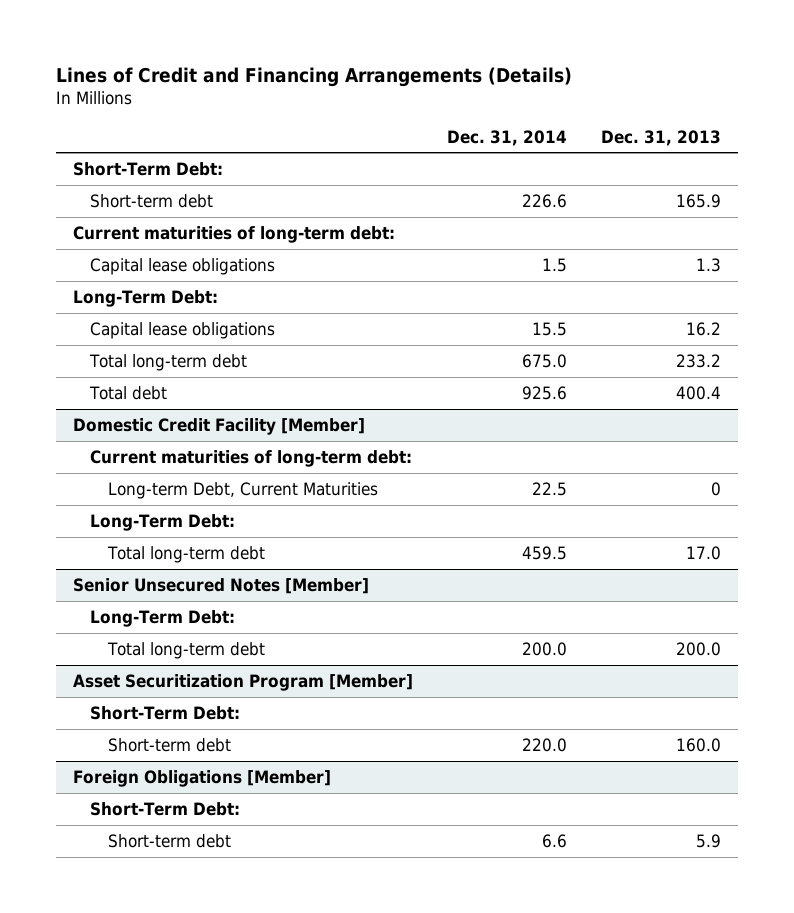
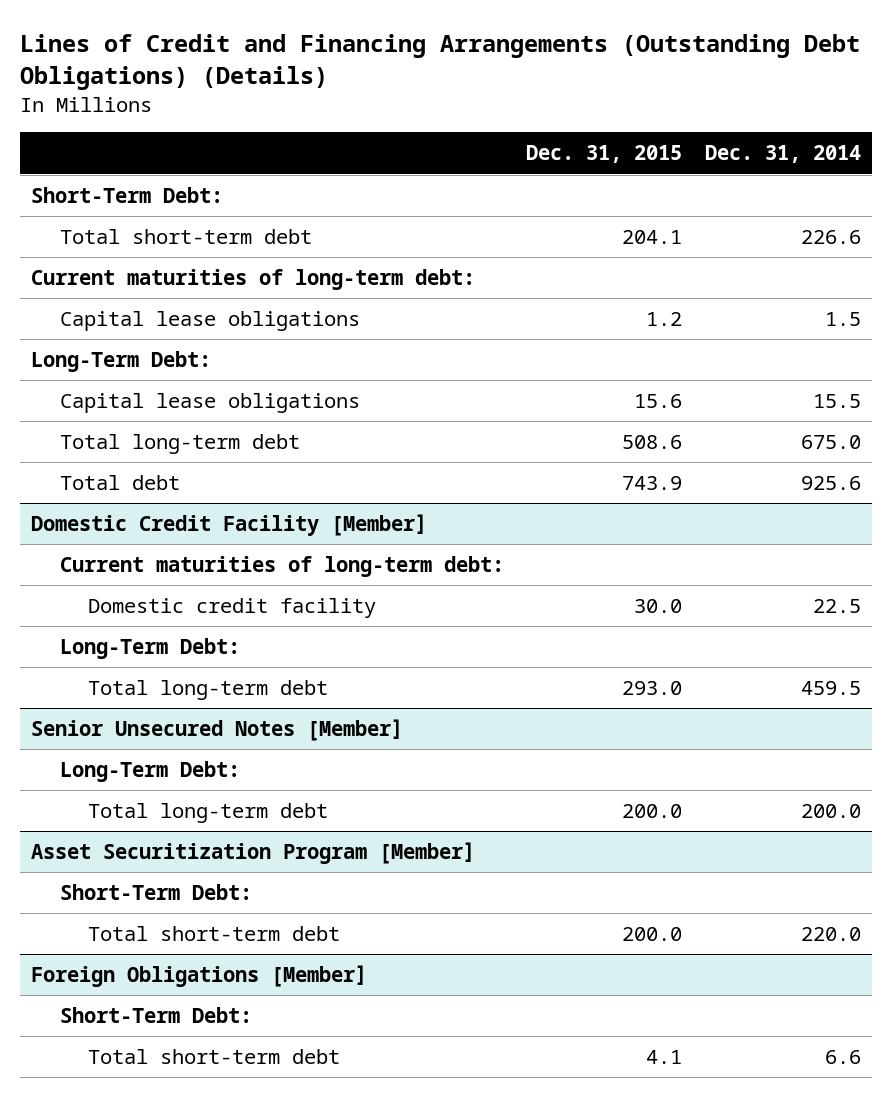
- Lines of Credit and Financing Arrangements (Details)
+ Lines of Credit and Financing Arrangements (Outstanding Debt Obligations) (Details)
- | Dec. 31, 2014 | Dec. 31, 2013
+ | Dec. 31, 2015 | Dec. 31, 2014
- Short-term debt | 226.6 | 165.9
+ Total short-term debt | 204.1 | 226.6
@ Domestic Credit Facility [Member]
- Long-term Debt, Current Maturities | 22.5 | 0
+ Domestic credit facility | 30.0 | 22.5
@ Asset Securitization Program [Member]
- Short-term debt | 220.0 | 160.0
+ Total short-term debt | 200.0 | 220.0
@ Foreign Obligations [Member]
- Short-term debt | 6.6 | 5.9
+ Total short-term debt | 4.1 | 6.6

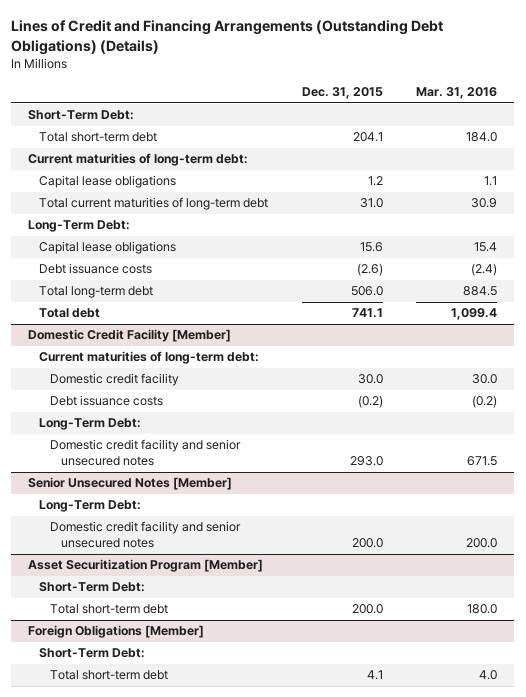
- | Dec. 31, 2015 | Dec. 31, 2014
+ | Dec. 31, 2015 | Mar. 31, 2016
+ Total current maturities of long-term debt | 31.0 | 30.9
- Total long-term debt | 508.6 | 675.0
- Total debt | 743.9 | 925.6
+ Debt issuance costs | (2.6) | (2.4)
+ Total long-term debt | 506.0 | 884.5
+ Total debt | 741.1 | 1,099.4
@ Domestic Credit Facility [Member]
+ Debt issuance costs | (0.2) | (0.2)
- Total long-term debt | 293.0 | 459.5
+ Domestic credit facility and senior unsecured notes | 293.0 | 671.5
@ Senior Unsecured Notes [Member]
- Total long-term debt | 200.0 | 200.0
+ Domestic credit facility and senior unsecured notes | 200.0 | 200.0

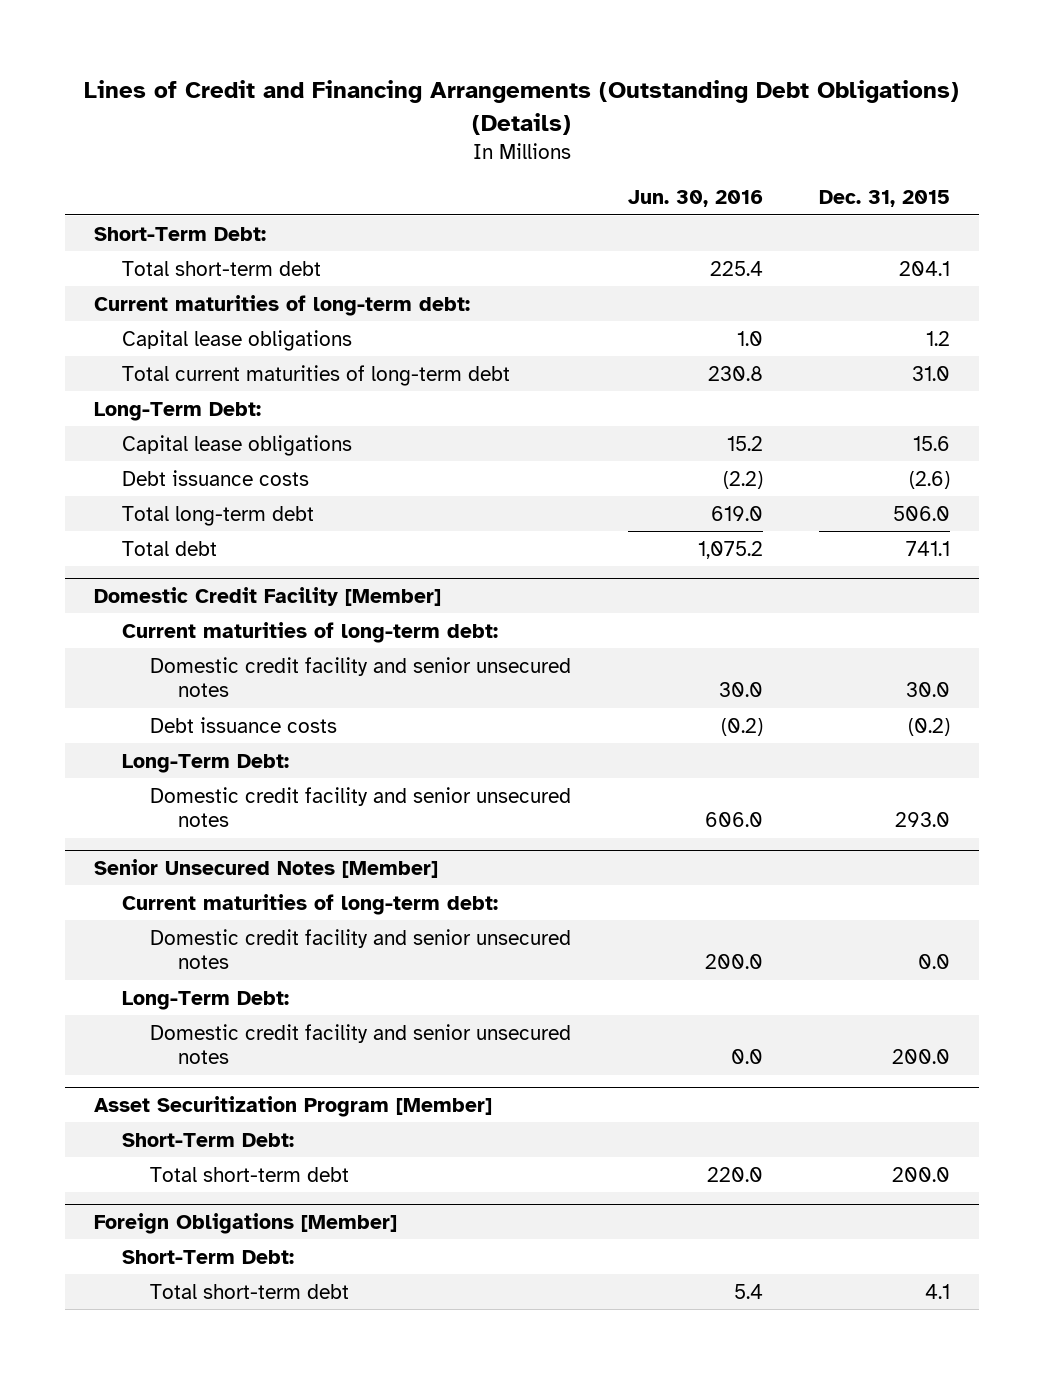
- | Dec. 31, 2015 | Mar. 31, 2016
+ | Jun. 30, 2016 | Dec. 31, 2015
@ Domestic Credit Facility [Member]
- Domestic credit facility | 30.0 | 30.0
+ Domestic credit facility and senior unsecured notes | 30.0 | 30.0
@ Senior Unsecured Notes [Member]
+ Current maturities of long-term debt:
+ Domestic credit facility and senior unsecured notes | 200.0 | 0.0

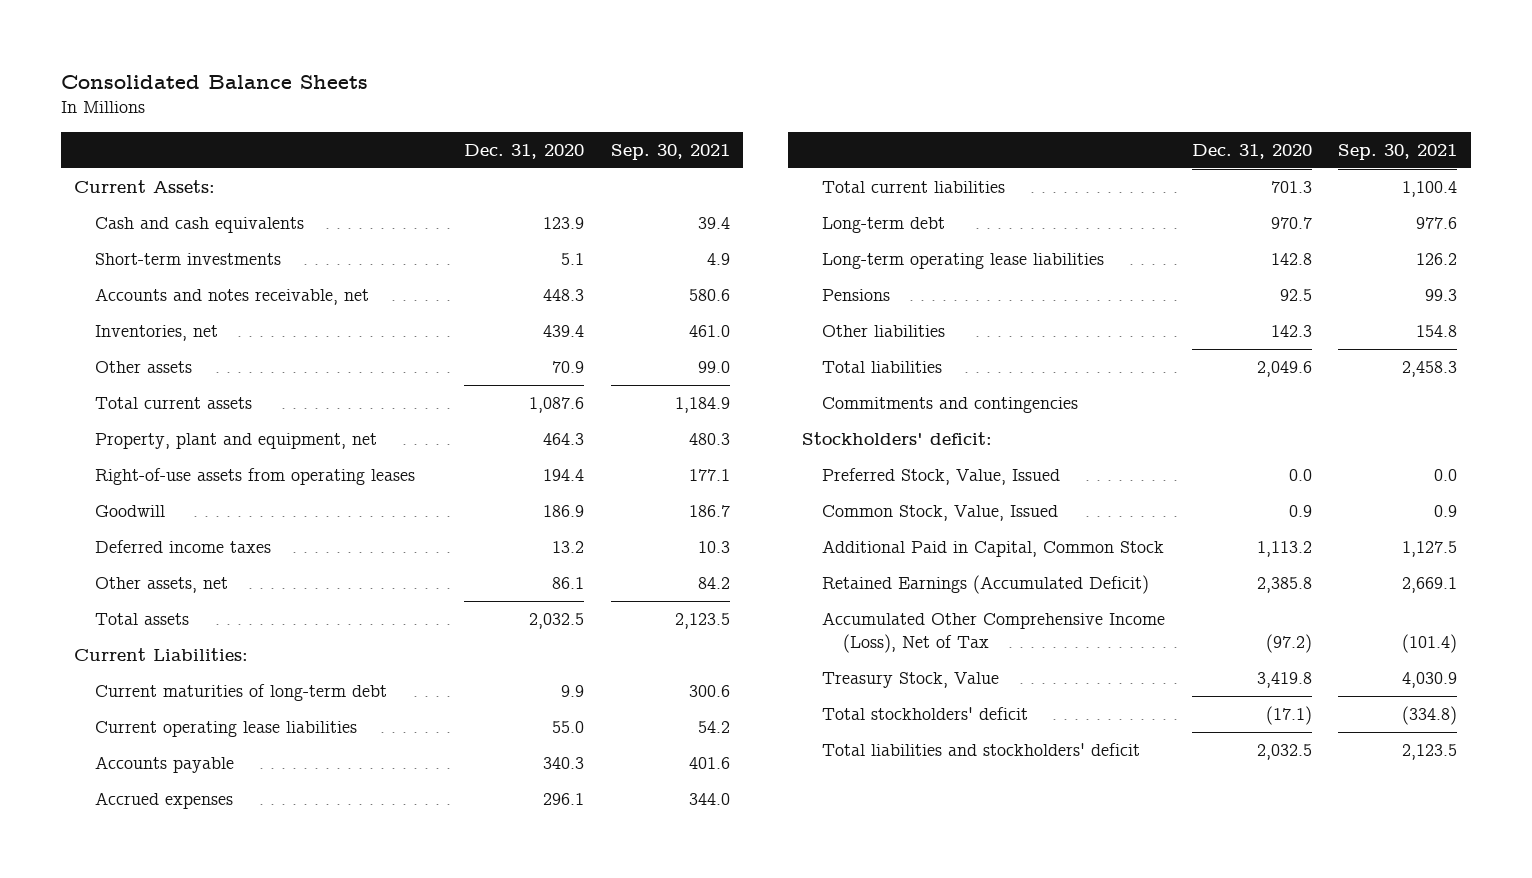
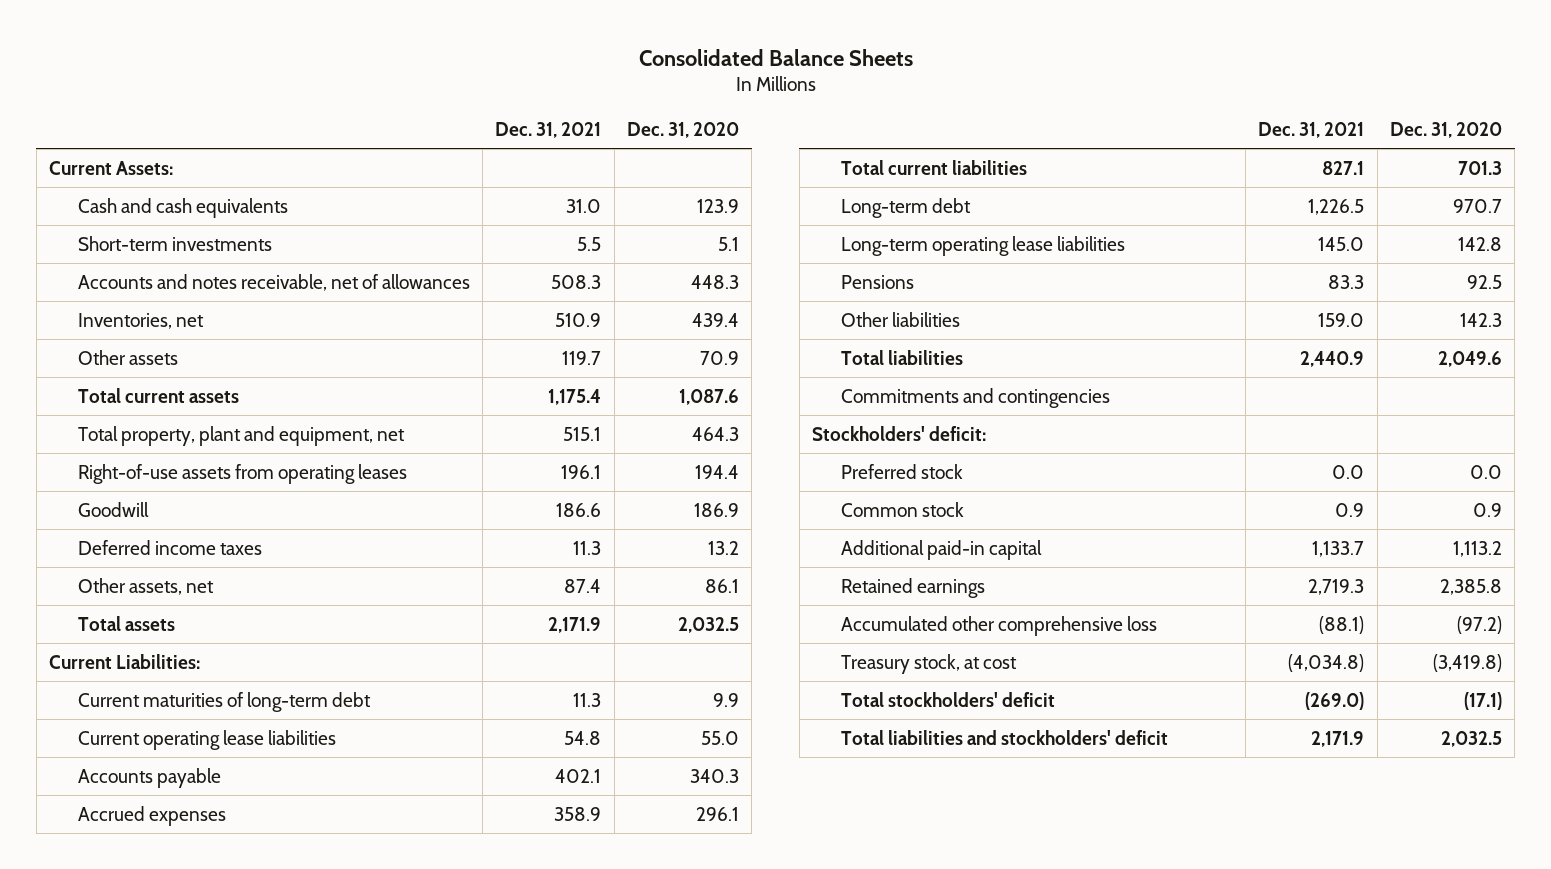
- | Dec. 31, 2020 | Sep. 30, 2021
+ | Dec. 31, 2021 | Dec. 31, 2020
- Accounts and notes receivable, net | 448.3 | 580.6
+ Accounts and notes receivable, net of allowances | 508.3 | 448.3
- Property, plant and equipment, net | 464.3 | 480.3
+ Total property, plant and equipment, net | 515.1 | 464.3
- Preferred Stock, Value, Issued | 0.0 | 0.0
- Common Stock, Value, Issued | 0.9 | 0.9
- Additional Paid in Capital, Common Stock | 1,113.2 | 1,127.5
- Retained Earnings (Accumulated Deficit) | 2,385.8 | 2,669.1
- Accumulated Other Comprehensive Income (Loss), Net of Tax | (97.2) | (101.4)
- Treasury Stock, Value | 3,419.8 | 4,030.9
+ Preferred stock | 0.0 | 0.0
+ Common stock | 0.9 | 0.9
+ Additional paid-in capital | 1,133.7 | 1,113.2
+ Retained earnings | 2,719.3 | 2,385.8
+ Accumulated other comprehensive loss | (88.1) | (97.2)
+ Treasury stock, at cost | (4,034.8) | (3,419.8)

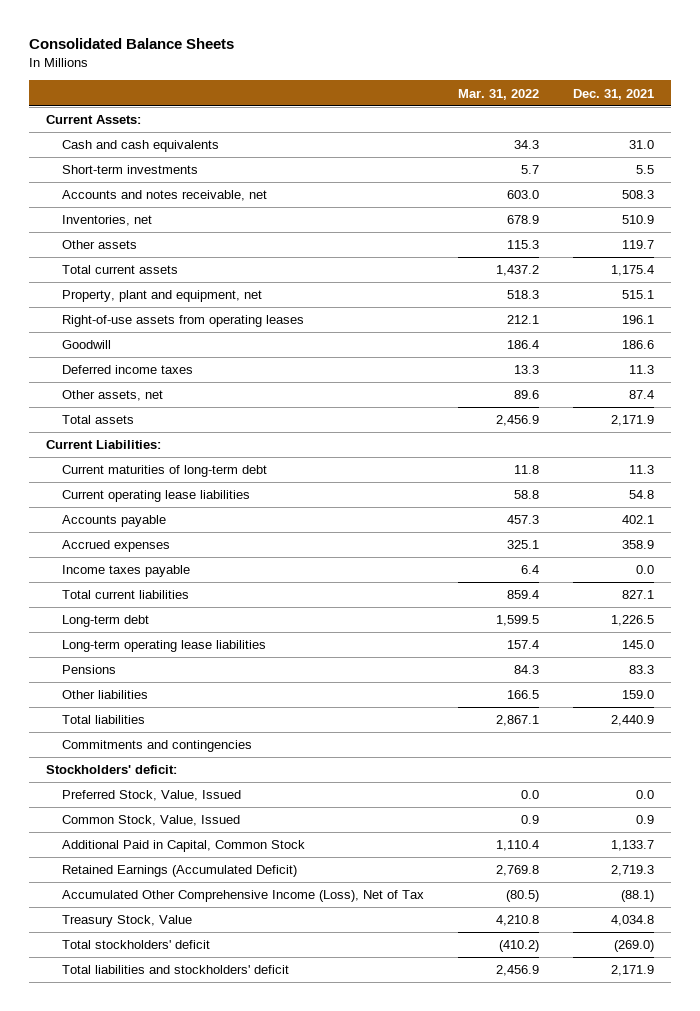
- | Dec. 31, 2021 | Dec. 31, 2020
+ | Mar. 31, 2022 | Dec. 31, 2021
- Accounts and notes receivable, net of allowances | 508.3 | 448.3
+ Accounts and notes receivable, net | 603.0 | 508.3
- Total property, plant and equipment, net | 515.1 | 464.3
+ Property, plant and equipment, net | 518.3 | 515.1
+ Income taxes payable | 6.4 | 0.0
- Preferred stock | 0.0 | 0.0
- Common stock | 0.9 | 0.9
- Additional paid-in capital | 1,133.7 | 1,113.2
- Retained earnings | 2,719.3 | 2,385.8
- Accumulated other comprehensive loss | (88.1) | (97.2)
- Treasury stock, at cost | (4,034.8) | (3,419.8)
+ Preferred Stock, Value, Issued | 0.0 | 0.0
+ Common Stock, Value, Issued | 0.9 | 0.9
+ Additional Paid in Capital, Common Stock | 1,110.4 | 1,133.7
+ Retained Earnings (Accumulated Deficit) | 2,769.8 | 2,719.3
+ Accumulated Other Comprehensive Income (Loss), Net of Tax | (80.5) | (88.1)
+ Treasury Stock, Value | 4,210.8 | 4,034.8

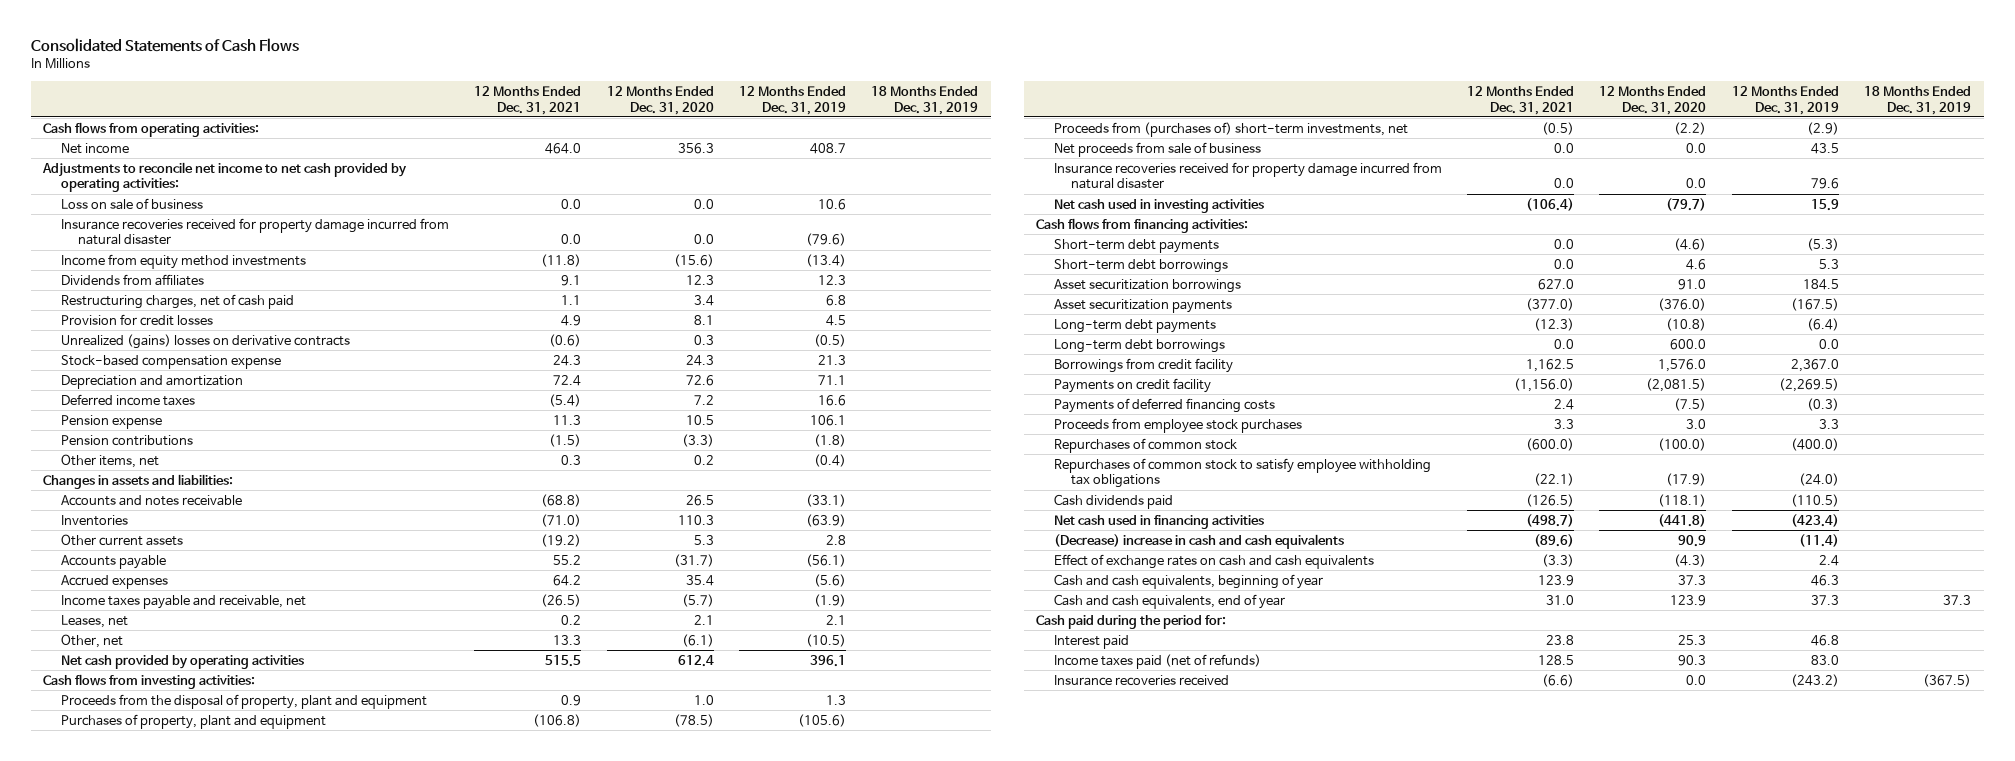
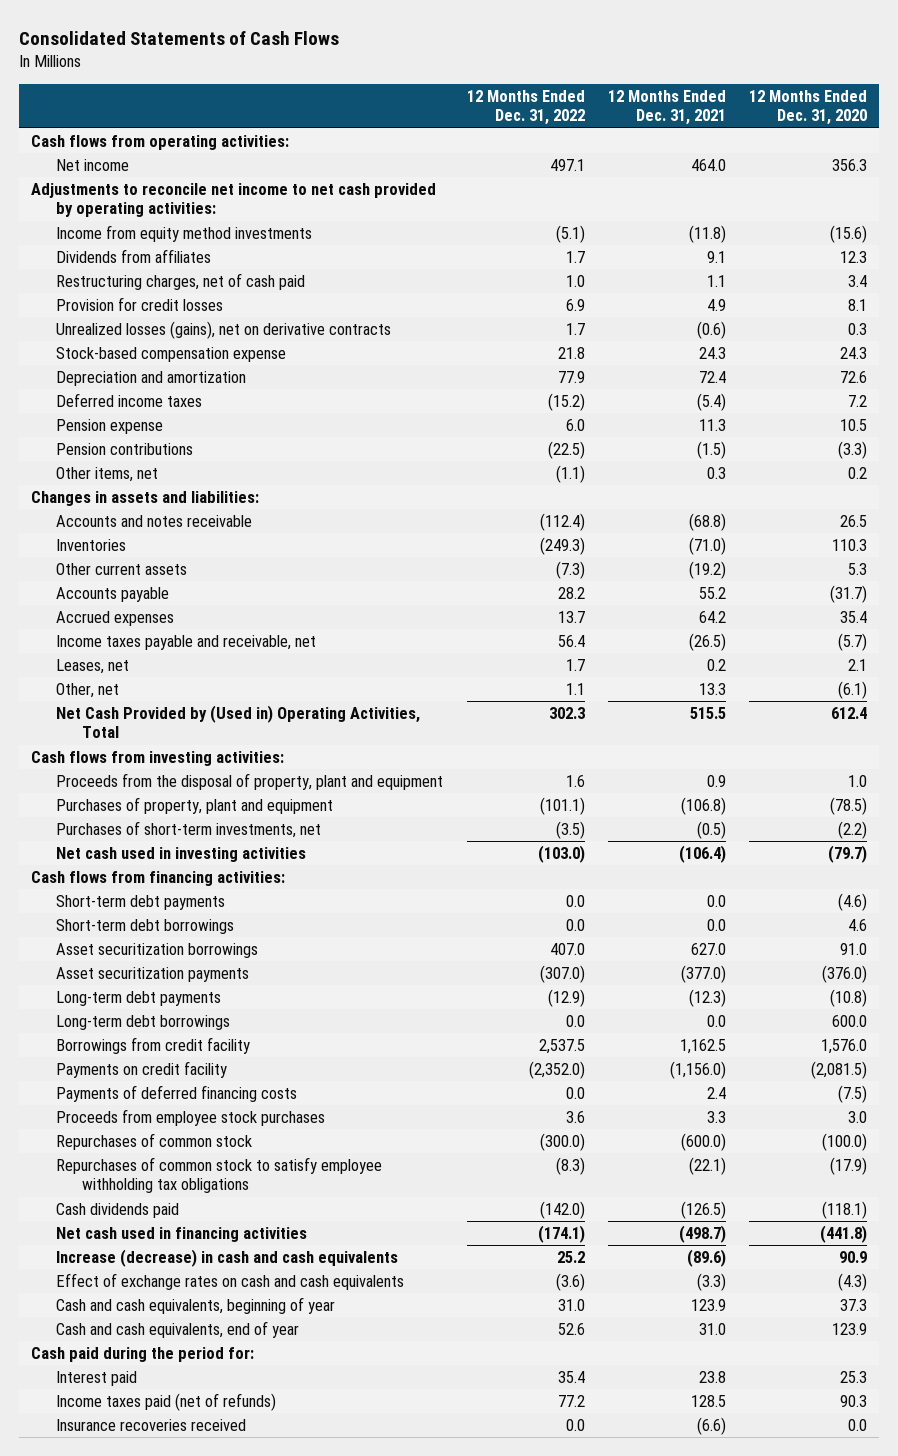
- | 12 Months Ended Dec. 31, 2021 | 12 Months Ended Dec. 31, 2020 | 12 Months Ended Dec. 31, 2019 | 18 Months Ended Dec. 31, 2019
+ | 12 Months Ended Dec. 31, 2022 | 12 Months Ended Dec. 31, 2021 | 12 Months Ended Dec. 31, 2020
- Loss on sale of business | 0.0 | 0.0 | 10.6 |
- Insurance recoveries received for property damage incurred from natural disaster | 0.0 | 0.0 | (79.6) |
- Unrealized (gains) losses on derivative contracts | (0.6) | 0.3 | (0.5) |
+ Unrealized losses (gains), net on derivative contracts | 1.7 | (0.6) | 0.3
- Net cash provided by operating activities | 515.5 | 612.4 | 396.1 |
+ Net Cash Provided by (Used in) Operating Activities, Total | 302.3 | 515.5 | 612.4
- Proceeds from (purchases of) short-term investments, net | (0.5) | (2.2) | (2.9) |
- Net proceeds from sale of business | 0.0 | 0.0 | 43.5 |
- Insurance recoveries received for property damage incurred from natural disaster | 0.0 | 0.0 | 79.6 |
+ Purchases of short-term investments, net | (3.5) | (0.5) | (2.2)
- (Decrease) increase in cash and cash equivalents | (89.6) | 90.9 | (11.4) |
+ Increase (decrease) in cash and cash equivalents | 25.2 | (89.6) | 90.9

